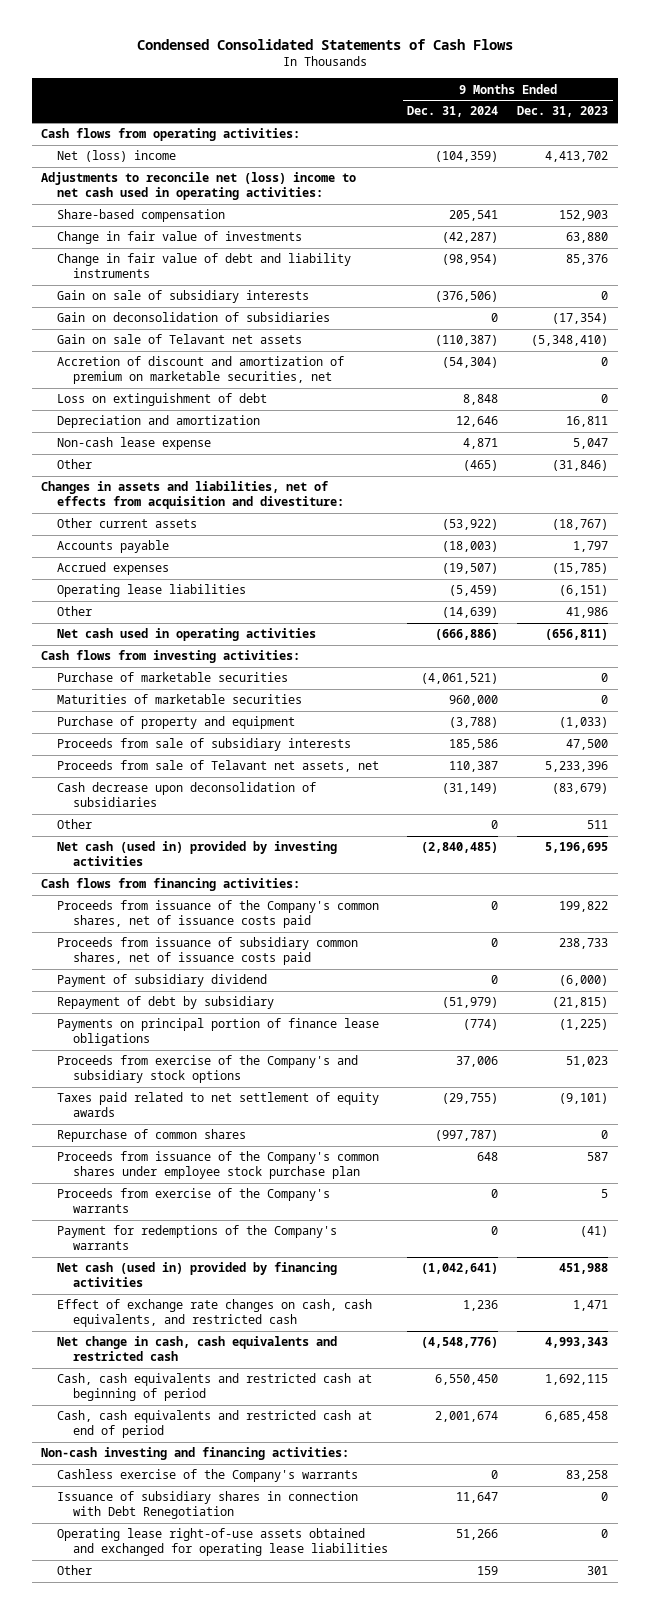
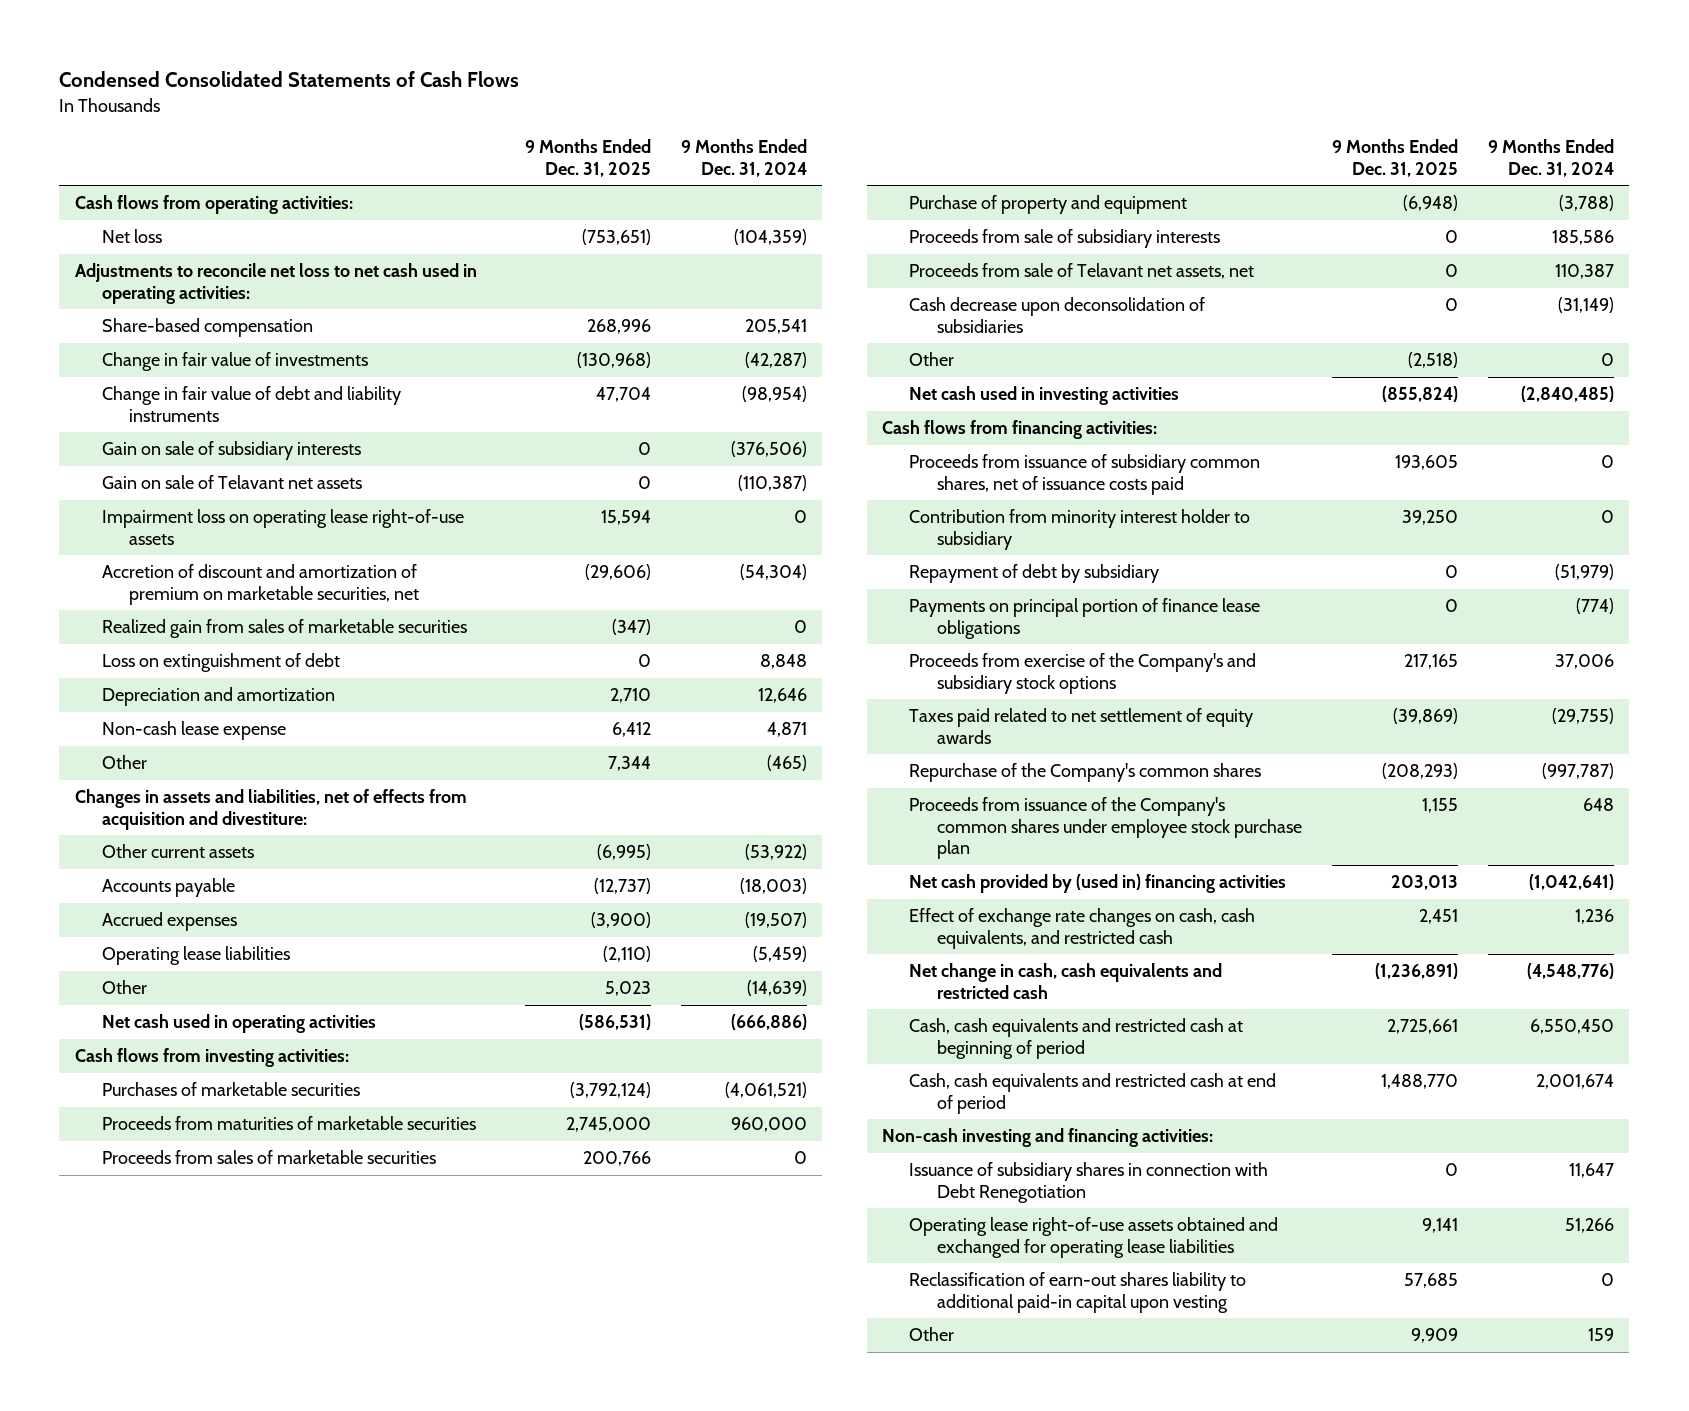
- | 9 Months Ended Dec. 31, 2024 | 9 Months Ended Dec. 31, 2023
+ | 9 Months Ended Dec. 31, 2025 | 9 Months Ended Dec. 31, 2024
- Net (loss) income | (104,359) | 4,413,702
- Adjustments to reconcile net (loss) income to net cash used in operating activities:
+ Net loss | (753,651) | (104,359)
+ Adjustments to reconcile net loss to net cash used in operating activities:
- Gain on deconsolidation of subsidiaries | 0 | (17,354)
+ Impairment loss on operating lease right-of-use assets | 15,594 | 0
+ Realized gain from sales of marketable securities | (347) | 0
- Purchase of marketable securities | (4,061,521) | 0
- Maturities of marketable securities | 960,000 | 0
+ Purchases of marketable securities | (3,792,124) | (4,061,521)
+ Proceeds from maturities of marketable securities | 2,745,000 | 960,000
+ Proceeds from sales of marketable securities | 200,766 | 0
- Net cash (used in) provided by investing activities | (2,840,485) | 5,196,695
+ Net cash used in investing activities | (855,824) | (2,840,485)
- Proceeds from issuance of the Company's common shares, net of issuance costs paid | 0 | 199,822
- Payment of subsidiary dividend | 0 | (6,000)
+ Contribution from minority interest holder to subsidiary | 39,250 | 0
- Repurchase of common shares | (997,787) | 0
+ Repurchase of the Company's common shares | (208,293) | (997,787)
- Proceeds from exercise of the Company's warrants | 0 | 5
- Payment for redemptions of the Company's warrants | 0 | (41)
- Net cash (used in) provided by financing activities | (1,042,641) | 451,988
+ Net cash provided by (used in) financing activities | 203,013 | (1,042,641)
- Cashless exercise of the Company's warrants | 0 | 83,258
+ Reclassification of earn-out shares liability to additional paid-in capital upon vesting | 57,685 | 0

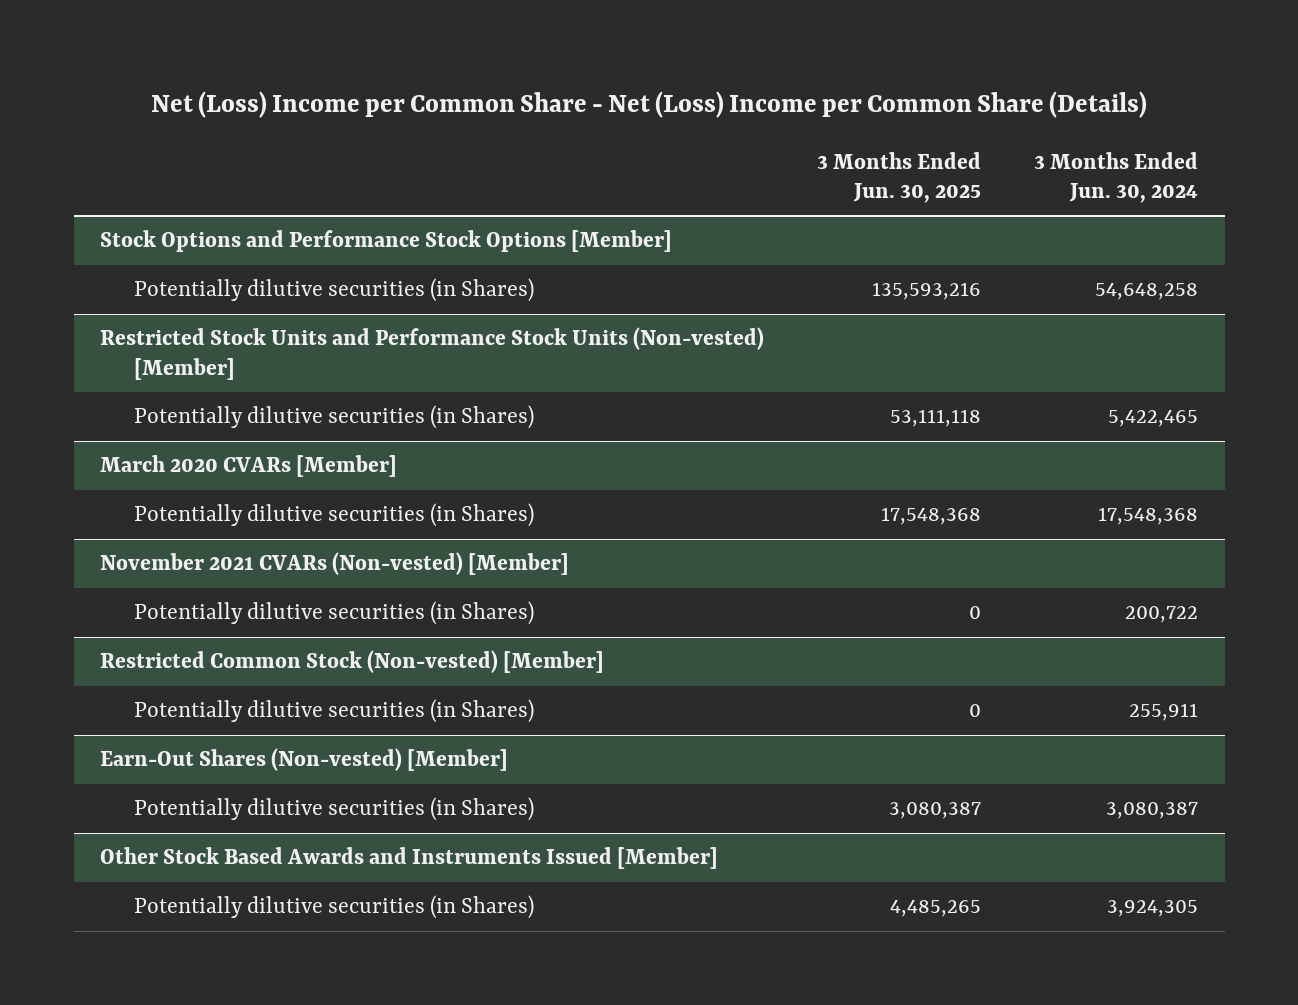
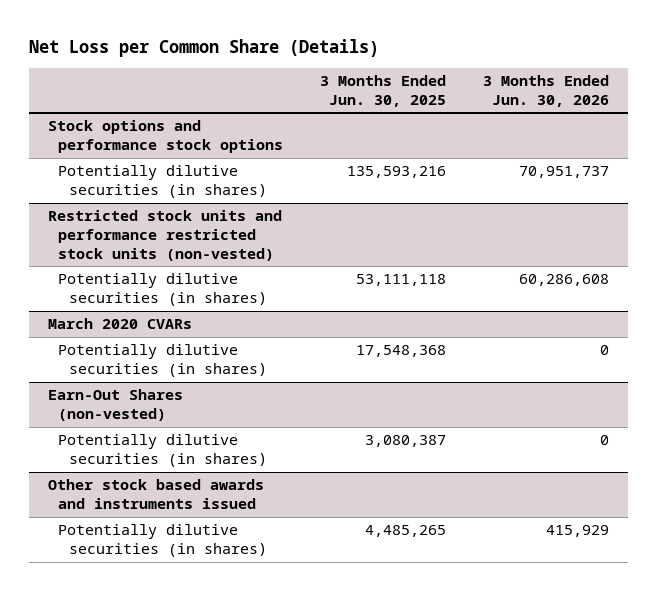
- Net (Loss) Income per Common Share - Net (Loss) Income per Common Share (Details)
+ Net Loss per Common Share (Details)
- | 3 Months Ended Jun. 30, 2025 | 3 Months Ended Jun. 30, 2024
+ | 3 Months Ended Jun. 30, 2025 | 3 Months Ended Jun. 30, 2026
- Stock Options and Performance Stock Options [Member]
- Potentially dilutive securities (in Shares) | 135,593,216 | 54,648,258
- Restricted Stock Units and Performance Stock Units (Non-vested) [Member]
- Potentially dilutive securities (in Shares) | 53,111,118 | 5,422,465
- March 2020 CVARs [Member]
- Potentially dilutive securities (in Shares) | 17,548,368 | 17,548,368
- November 2021 CVARs (Non-vested) [Member]
- Potentially dilutive securities (in Shares) | 0 | 200,722
- Restricted Common Stock (Non-vested) [Member]
- Potentially dilutive securities (in Shares) | 0 | 255,911
- Earn-Out Shares (Non-vested) [Member]
- Potentially dilutive securities (in Shares) | 3,080,387 | 3,080,387
- Other Stock Based Awards and Instruments Issued [Member]
- Potentially dilutive securities (in Shares) | 4,485,265 | 3,924,305
+ Stock options and performance stock options
+ Potentially dilutive securities (in shares) | 135,593,216 | 70,951,737
+ Restricted stock units and performance restricted stock units (non-vested)
+ Potentially dilutive securities (in shares) | 53,111,118 | 60,286,608
+ March 2020 CVARs
+ Potentially dilutive securities (in shares) | 17,548,368 | 0
+ Earn-Out Shares (non-vested)
+ Potentially dilutive securities (in shares) | 3,080,387 | 0
+ Other stock based awards and instruments issued
+ Potentially dilutive securities (in shares) | 4,485,265 | 415,929

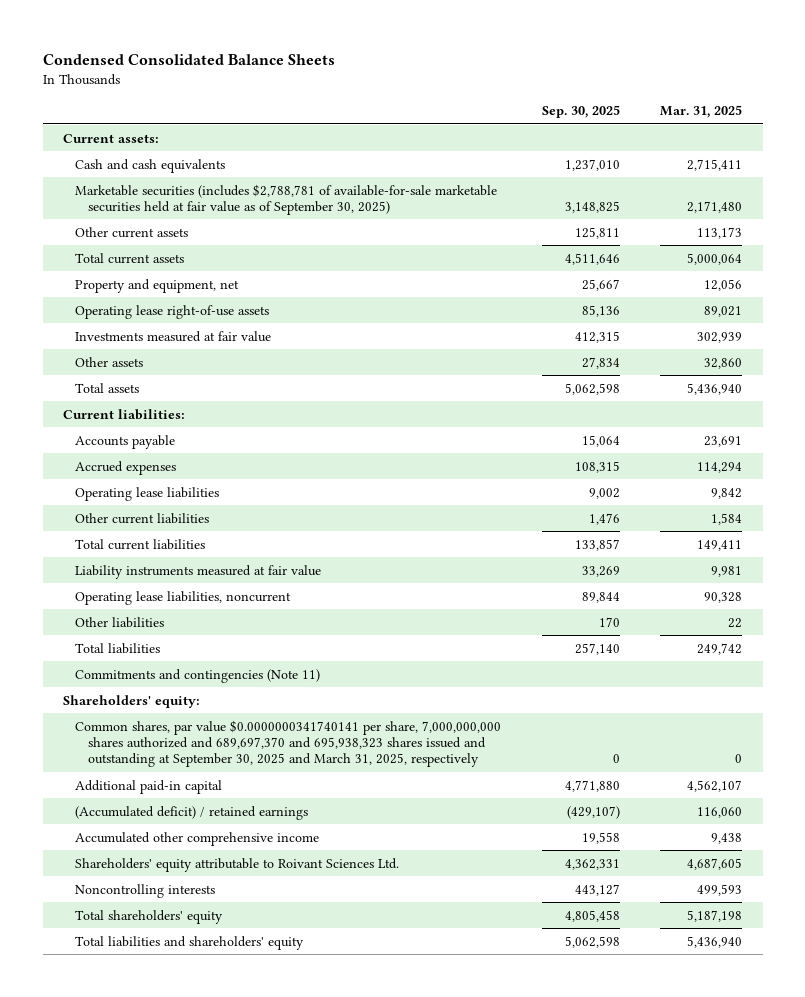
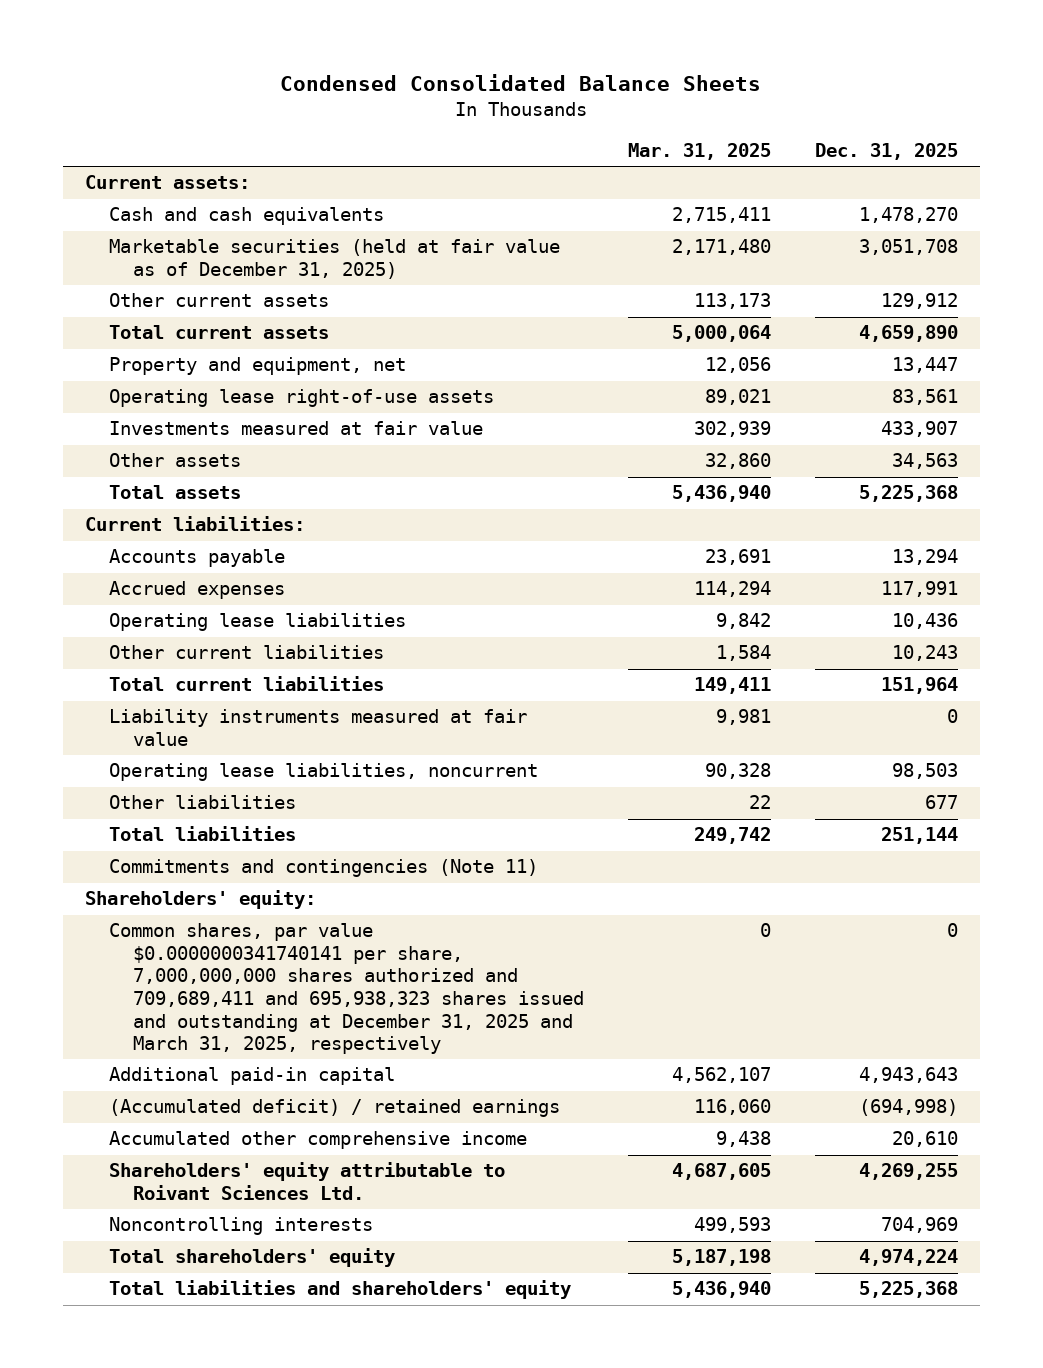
- | Sep. 30, 2025 | Mar. 31, 2025
+ | Mar. 31, 2025 | Dec. 31, 2025
- Marketable securities (includes $2,788,781 of available-for-sale marketable securities held at fair value as of September 30, 2025) | 3,148,825 | 2,171,480
+ Marketable securities (held at fair value as of December 31, 2025) | 2,171,480 | 3,051,708
- Common shares, par value $0.0000000341740141 per share, 7,000,000,000 shares authorized and 689,697,370 and 695,938,323 shares issued and outstanding at September 30, 2025 and March 31, 2025, respectively | 0 | 0
+ Common shares, par value $0.0000000341740141 per share, 7,000,000,000 shares authorized and 709,689,411 and 695,938,323 shares issued and outstanding at December 31, 2025 and March 31, 2025, respectively | 0 | 0

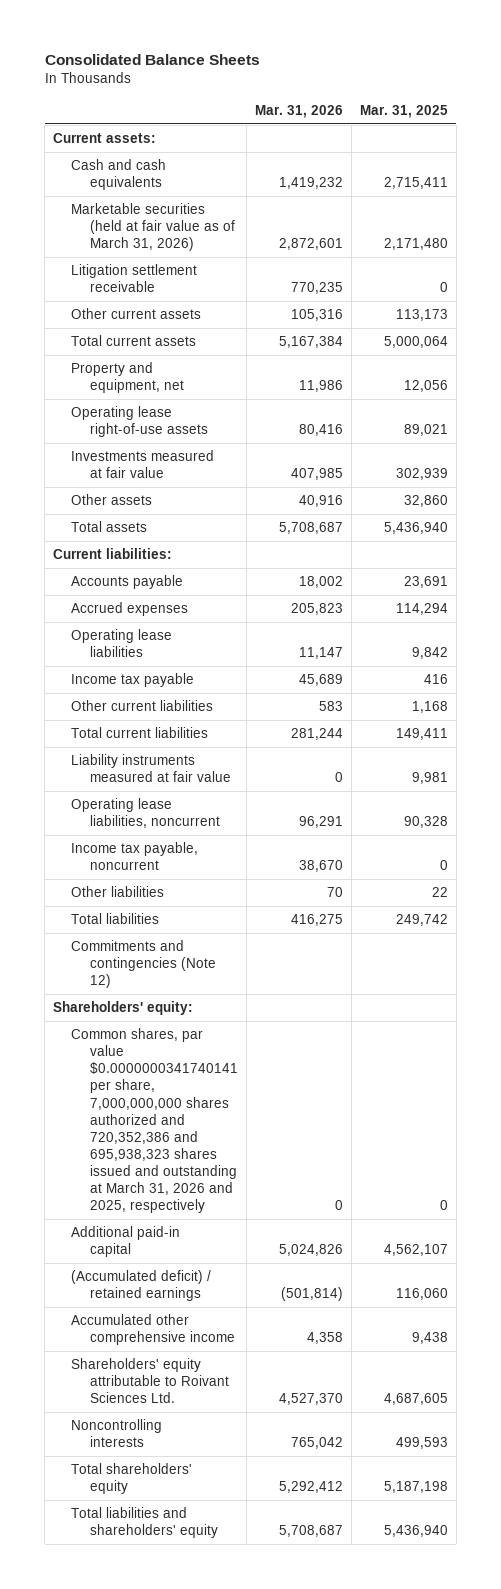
- Condensed Consolidated Balance Sheets
+ Consolidated Balance Sheets
- | Mar. 31, 2025 | Dec. 31, 2025
+ | Mar. 31, 2026 | Mar. 31, 2025
- Marketable securities (held at fair value as of December 31, 2025) | 2,171,480 | 3,051,708
+ Marketable securities (held at fair value as of March 31, 2026) | 2,872,601 | 2,171,480
+ Litigation settlement receivable | 770,235 | 0
- Other current liabilities | 1,584 | 10,243
+ Income tax payable | 45,689 | 416
+ Other current liabilities | 583 | 1,168
+ Income tax payable, noncurrent | 38,670 | 0
- Commitments and contingencies (Note 11)
+ Commitments and contingencies (Note 12)
- Common shares, par value $0.0000000341740141 per share, 7,000,000,000 shares authorized and 709,689,411 and 695,938,323 shares issued and outstanding at December 31, 2025 and March 31, 2025, respectively | 0 | 0
+ Common shares, par value $0.0000000341740141 per share, 7,000,000,000 shares authorized and 720,352,386 and 695,938,323 shares issued and outstanding at March 31, 2026 and 2025, respectively | 0 | 0

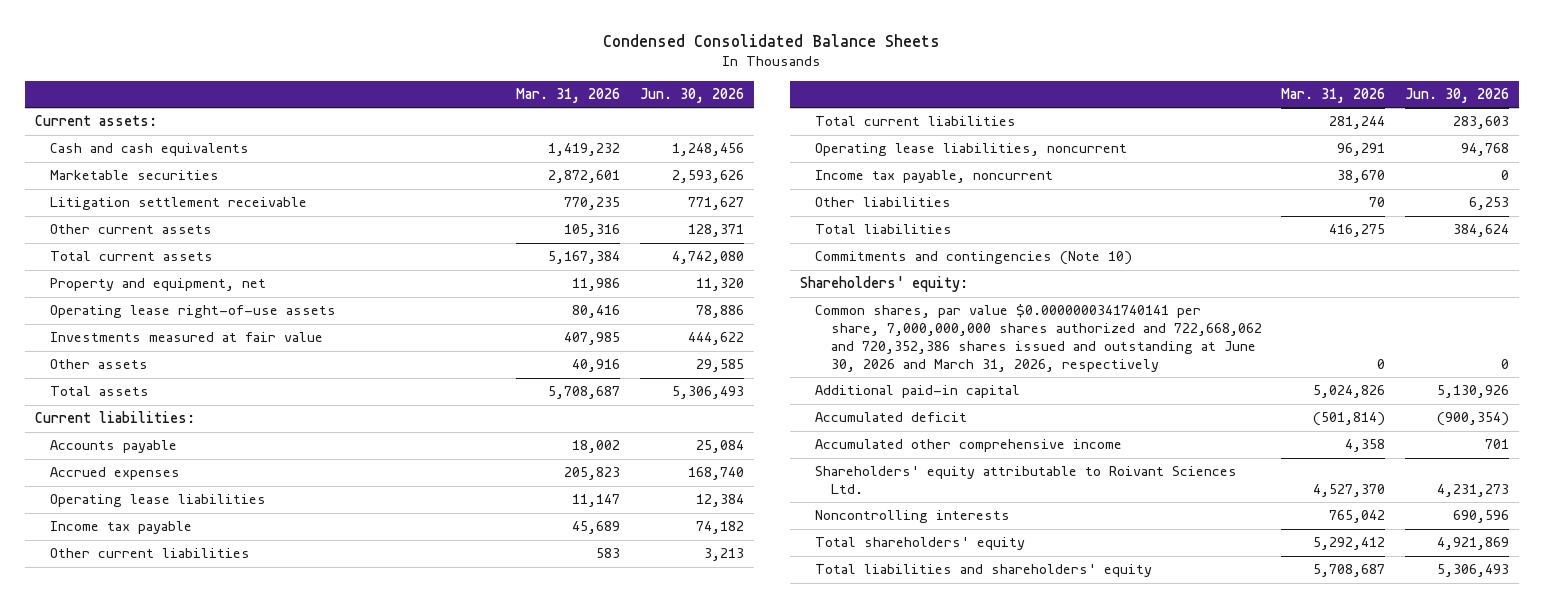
- Consolidated Balance Sheets
+ Condensed Consolidated Balance Sheets
- | Mar. 31, 2026 | Mar. 31, 2025
+ | Mar. 31, 2026 | Jun. 30, 2026
- Marketable securities (held at fair value as of March 31, 2026) | 2,872,601 | 2,171,480
+ Marketable securities | 2,872,601 | 2,593,626
- Liability instruments measured at fair value | 0 | 9,981
- Commitments and contingencies (Note 12)
+ Commitments and contingencies (Note 10)
- Common shares, par value $0.0000000341740141 per share, 7,000,000,000 shares authorized and 720,352,386 and 695,938,323 shares issued and outstanding at March 31, 2026 and 2025, respectively | 0 | 0
+ Common shares, par value $0.0000000341740141 per share, 7,000,000,000 shares authorized and 722,668,062 and 720,352,386 shares issued and outstanding at June 30, 2026 and March 31, 2026, respectively | 0 | 0
- (Accumulated deficit) / retained earnings | (501,814) | 116,060
+ Accumulated deficit | (501,814) | (900,354)

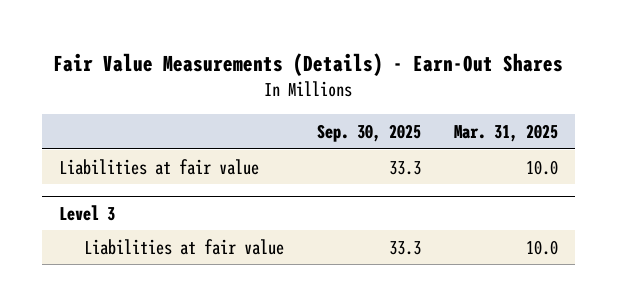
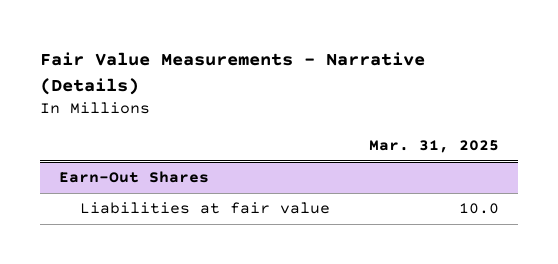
- Fair Value Measurements (Details) - Earn-Out Shares
+ Fair Value Measurements - Narrative (Details)
- | Sep. 30, 2025 | Mar. 31, 2025
+ | Mar. 31, 2025
- Liabilities at fair value | 33.3 | 10.0
- Level 3
+ Earn-Out Shares

